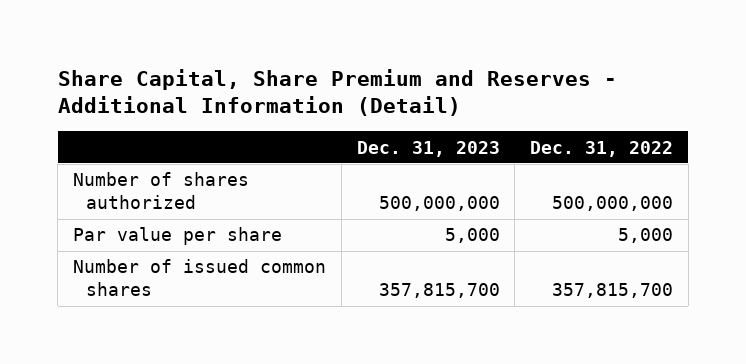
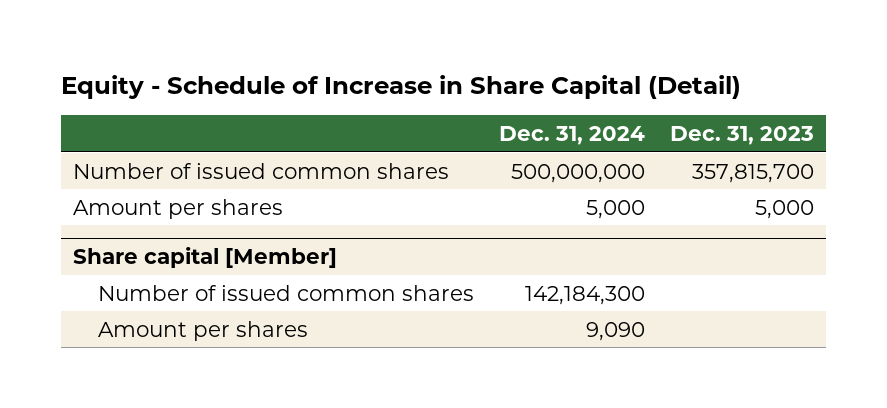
- Share Capital, Share Premium and Reserves - Additional Information (Detail)
+ Equity - Schedule of Increase in Share Capital (Detail)
- | Dec. 31, 2023 | Dec. 31, 2022
+ | Dec. 31, 2024 | Dec. 31, 2023
- Number of shares authorized | 500,000,000 | 500,000,000
- Par value per share | 5,000 | 5,000
+ Amount per shares | 5,000 | 5,000
+ Share capital [Member]
+ Number of issued common shares | 142,184,300 |
+ Amount per shares | 9,090 |

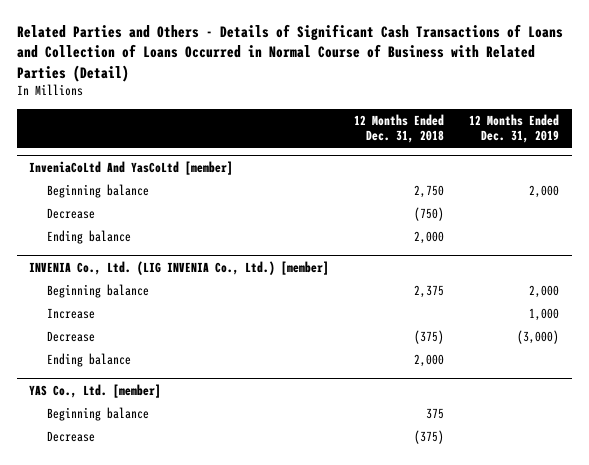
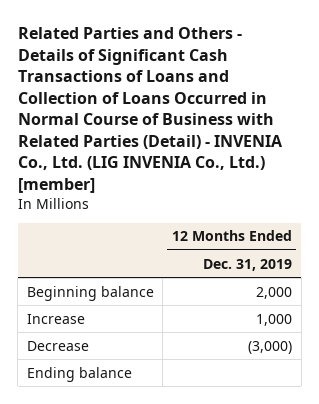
- Related Parties and Others - Details of Significant Cash Transactions of Loans and Collection of Loans Occurred in Normal Course of Business with Related Parties (Detail)
+ Related Parties and Others - Details of Significant Cash Transactions of Loans and Collection of Loans Occurred in Normal Course of Business with Related Parties (Detail) - INVENIA Co., Ltd. (LIG INVENIA Co., Ltd.) [member]
- | 12 Months Ended Dec. 31, 2018 | 12 Months Ended Dec. 31, 2019
+ | 12 Months Ended Dec. 31, 2019
- InveniaCoLtd And YasCoLtd [member]
- Beginning balance | 2,750 | 2,000
- Decrease | (750) |
- Ending balance | 2,000 |
- INVENIA Co., Ltd. (LIG INVENIA Co., Ltd.) [member]
- YAS Co., Ltd. [member]
- Beginning balance | 375 |
- Decrease | (375) |

